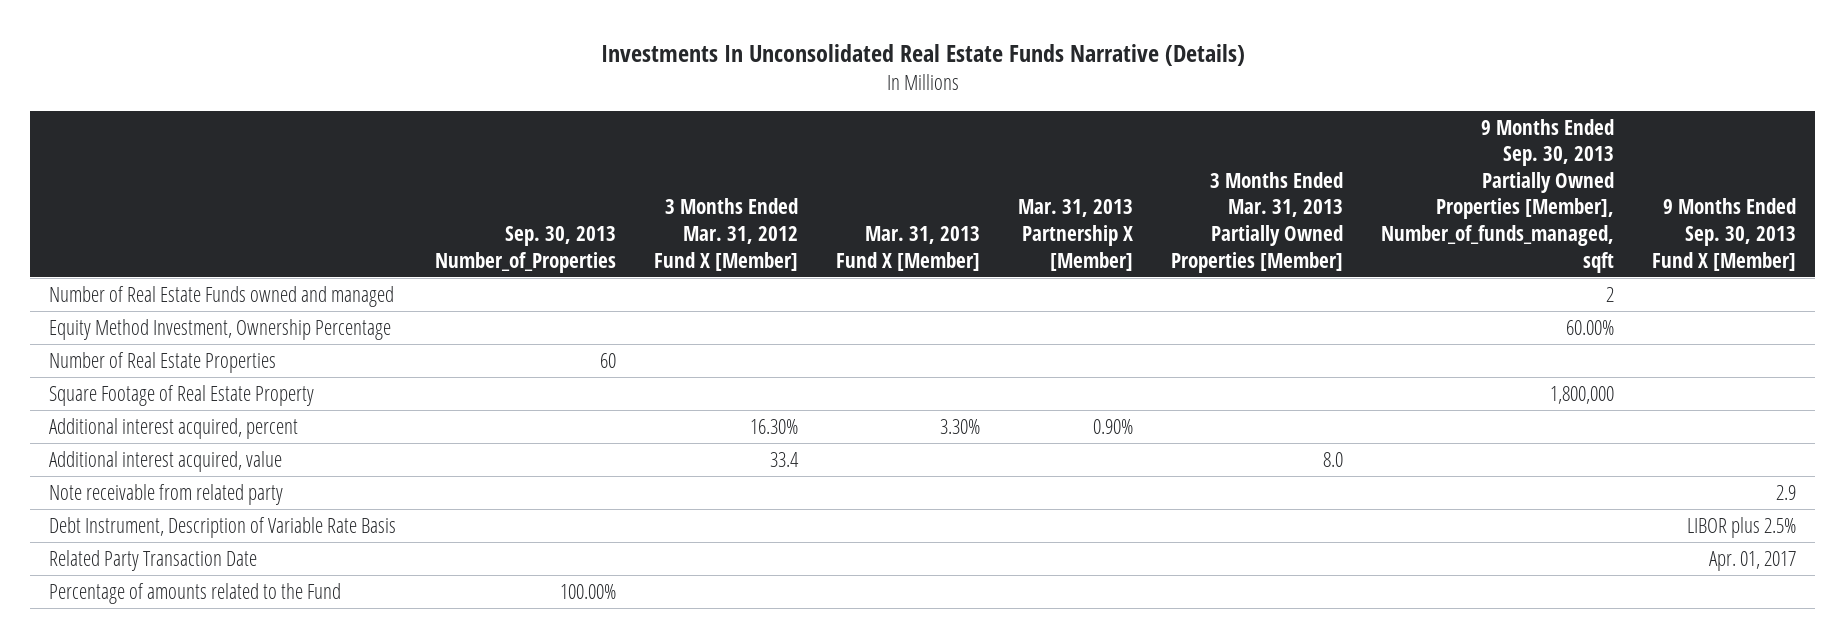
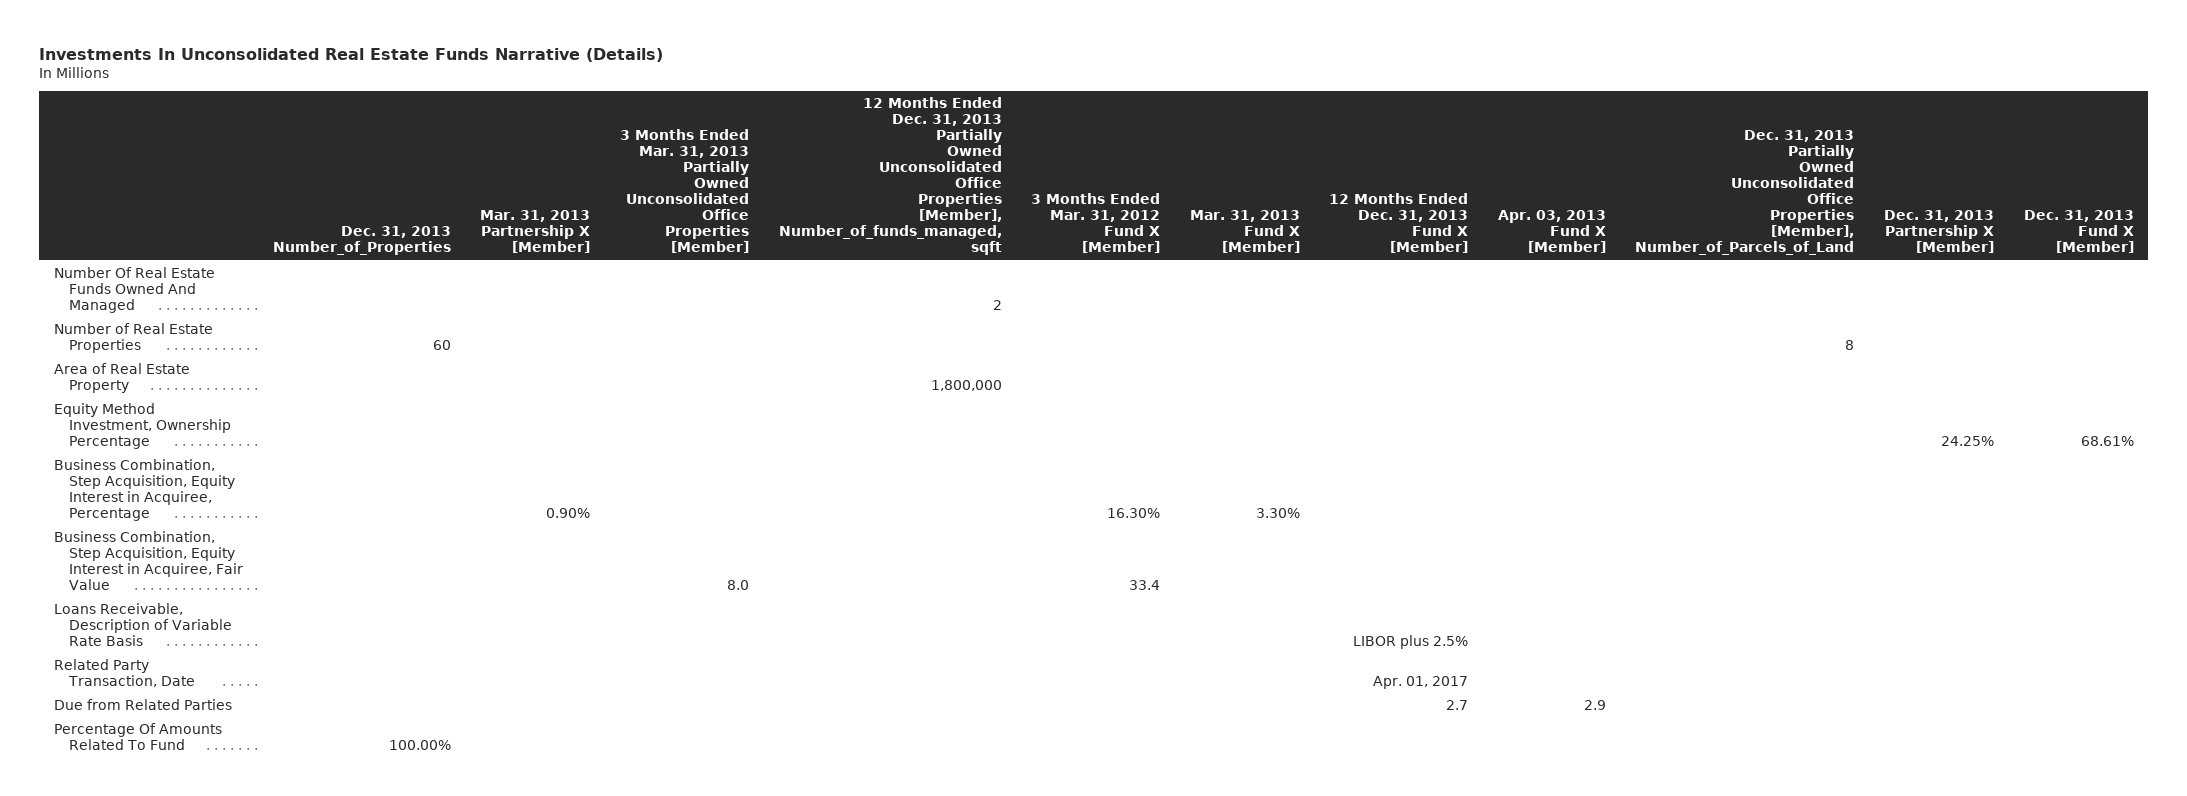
- | Sep. 30, 2013 Number_of_Properties | 3 Months Ended Mar. 31, 2012 Fund X [Member] | Mar. 31, 2013 Fund X [Member] | Mar. 31, 2013 Partnership X [Member] | 3 Months Ended Mar. 31, 2013 Partially Owned Properties [Member] | 9 Months Ended Sep. 30, 2013 Partially Owned Properties [Member], Number_of_funds_managed, sqft | 9 Months Ended Sep. 30, 2013 Fund X [Member]
+ | Dec. 31, 2013 Number_of_Properties | Mar. 31, 2013 Partnership X [Member] | 3 Months Ended Mar. 31, 2013 Partially Owned Unconsolidated Office Properties [Member] | 12 Months Ended Dec. 31, 2013 Partially Owned Unconsolidated Office Properties [Member], Number_of_funds_managed, sqft | 3 Months Ended Mar. 31, 2012 Fund X [Member] | Mar. 31, 2013 Fund X [Member] | 12 Months Ended Dec. 31, 2013 Fund X [Member] | Apr. 03, 2013 Fund X [Member] | Dec. 31, 2013 Partially Owned Unconsolidated Office Properties [Member], Number_of_Parcels_of_Land | Dec. 31, 2013 Partnership X [Member] | Dec. 31, 2013 Fund X [Member]
- Number of Real Estate Funds owned and managed | | | | | | 2 |
+ Number Of Real Estate Funds Owned And Managed | | | | 2 | | | | | | |
- Square Footage of Real Estate Property | | | | | | 1,800,000 |
- Additional interest acquired, percent | | 16.30% | 3.30% | 0.90% | | |
- Additional interest acquired, value | | 33.4 | | | 8.0 | |
- Note receivable from related party | | | | | | | 2.9
- Debt Instrument, Description of Variable Rate Basis | | | | | | | LIBOR plus 2.5%
- Related Party Transaction Date | | | | | | | Apr. 01, 2017
- Percentage of amounts related to the Fund | 100.00% | | | | | |
+ Area of Real Estate Property | | | | 1,800,000 | | | | | | |
moved down: Equity Method Investment, Ownership Percentage | | | | | | | | | | 24.25% | 68.61%
+ Business Combination, Step Acquisition, Equity Interest in Acquiree, Percentage | | 0.90% | | | 16.30% | 3.30% | | | | |
+ Business Combination, Step Acquisition, Equity Interest in Acquiree, Fair Value | | | 8.0 | | 33.4 | | | | | |
+ Loans Receivable, Description of Variable Rate Basis | | | | | | | LIBOR plus 2.5% | | | |
+ Related Party Transaction, Date | | | | | | | Apr. 01, 2017 | | | |
+ Due from Related Parties | | | | | | | 2.7 | 2.9 | | |
+ Percentage Of Amounts Related To Fund | 100.00% | | | | | | | | | |

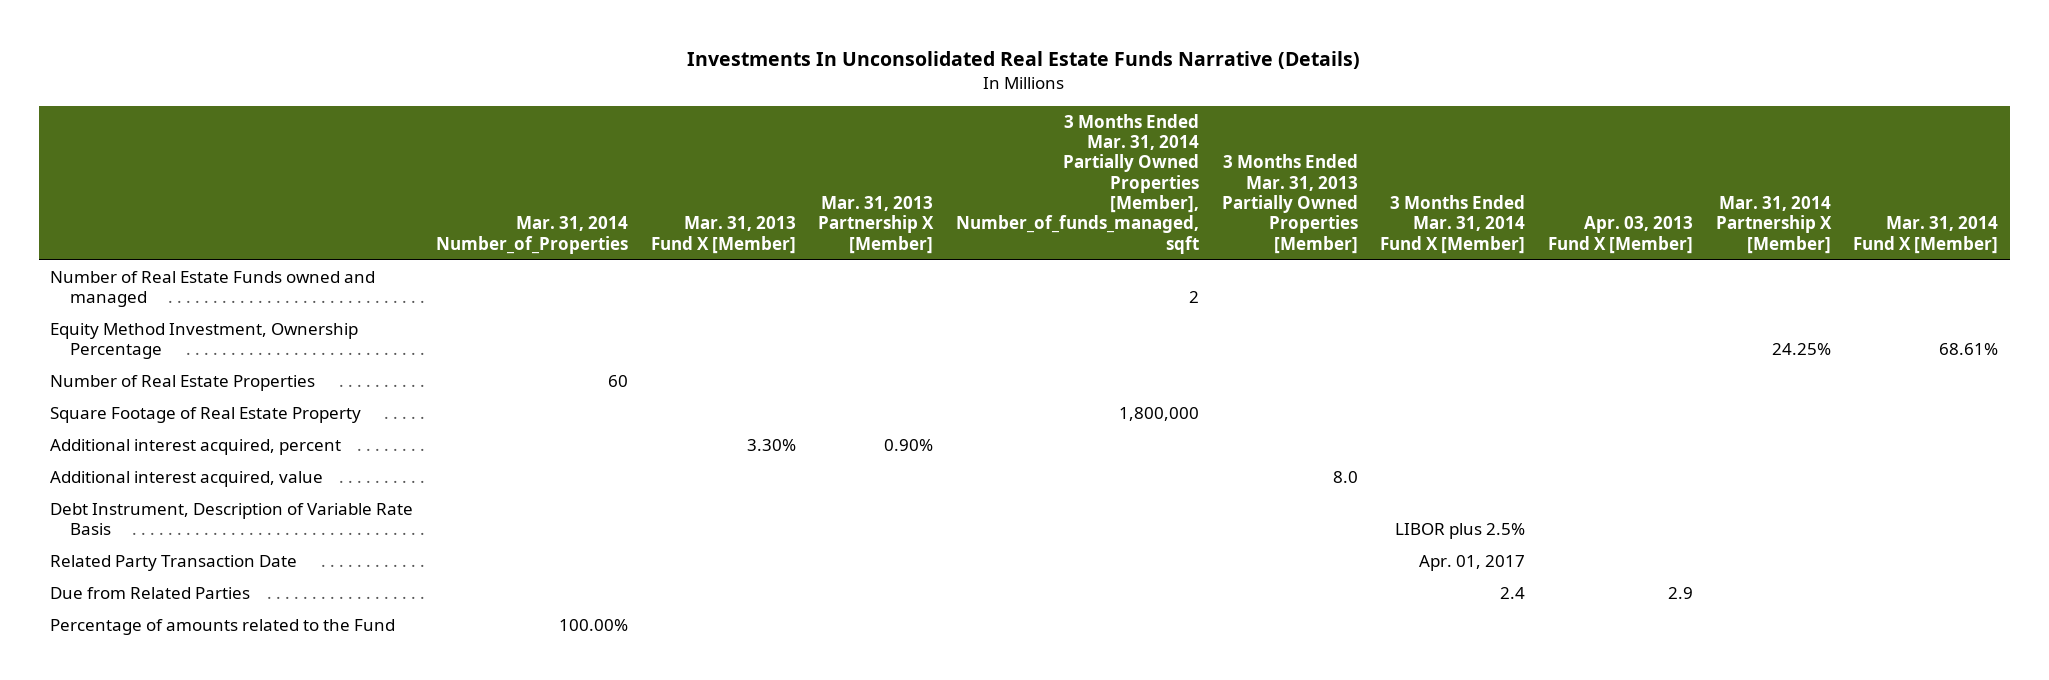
- | Dec. 31, 2013 Number_of_Properties | Mar. 31, 2013 Partnership X [Member] | 3 Months Ended Mar. 31, 2013 Partially Owned Unconsolidated Office Properties [Member] | 12 Months Ended Dec. 31, 2013 Partially Owned Unconsolidated Office Properties [Member], Number_of_funds_managed, sqft | 3 Months Ended Mar. 31, 2012 Fund X [Member] | Mar. 31, 2013 Fund X [Member] | 12 Months Ended Dec. 31, 2013 Fund X [Member] | Apr. 03, 2013 Fund X [Member] | Dec. 31, 2013 Partially Owned Unconsolidated Office Properties [Member], Number_of_Parcels_of_Land | Dec. 31, 2013 Partnership X [Member] | Dec. 31, 2013 Fund X [Member]
+ | Mar. 31, 2014 Number_of_Properties | Mar. 31, 2013 Fund X [Member] | Mar. 31, 2013 Partnership X [Member] | 3 Months Ended Mar. 31, 2014 Partially Owned Properties [Member], Number_of_funds_managed, sqft | 3 Months Ended Mar. 31, 2013 Partially Owned Properties [Member] | 3 Months Ended Mar. 31, 2014 Fund X [Member] | Apr. 03, 2013 Fund X [Member] | Mar. 31, 2014 Partnership X [Member] | Mar. 31, 2014 Fund X [Member]
- Number Of Real Estate Funds Owned And Managed | | | | 2 | | | | | | |
- Area of Real Estate Property | | | | 1,800,000 | | | | | | |
+ Number of Real Estate Funds owned and managed | | | | 2 | | | | |
- Business Combination, Step Acquisition, Equity Interest in Acquiree, Percentage | | 0.90% | | | 16.30% | 3.30% | | | | |
- Business Combination, Step Acquisition, Equity Interest in Acquiree, Fair Value | | | 8.0 | | 33.4 | | | | | |
- Loans Receivable, Description of Variable Rate Basis | | | | | | | LIBOR plus 2.5% | | | |
- Related Party Transaction, Date | | | | | | | Apr. 01, 2017 | | | |
moved down: Number of Real Estate Properties | 60 | | | | | | | |
+ Square Footage of Real Estate Property | | | | 1,800,000 | | | | |
+ Additional interest acquired, percent | | 3.30% | 0.90% | | | | | |
+ Additional interest acquired, value | | | | | 8.0 | | | |
+ Debt Instrument, Description of Variable Rate Basis | | | | | | LIBOR plus 2.5% | | |
+ Related Party Transaction Date | | | | | | Apr. 01, 2017 | | |
- Percentage Of Amounts Related To Fund | 100.00% | | | | | | | | | |
+ Percentage of amounts related to the Fund | 100.00% | | | | | | | |

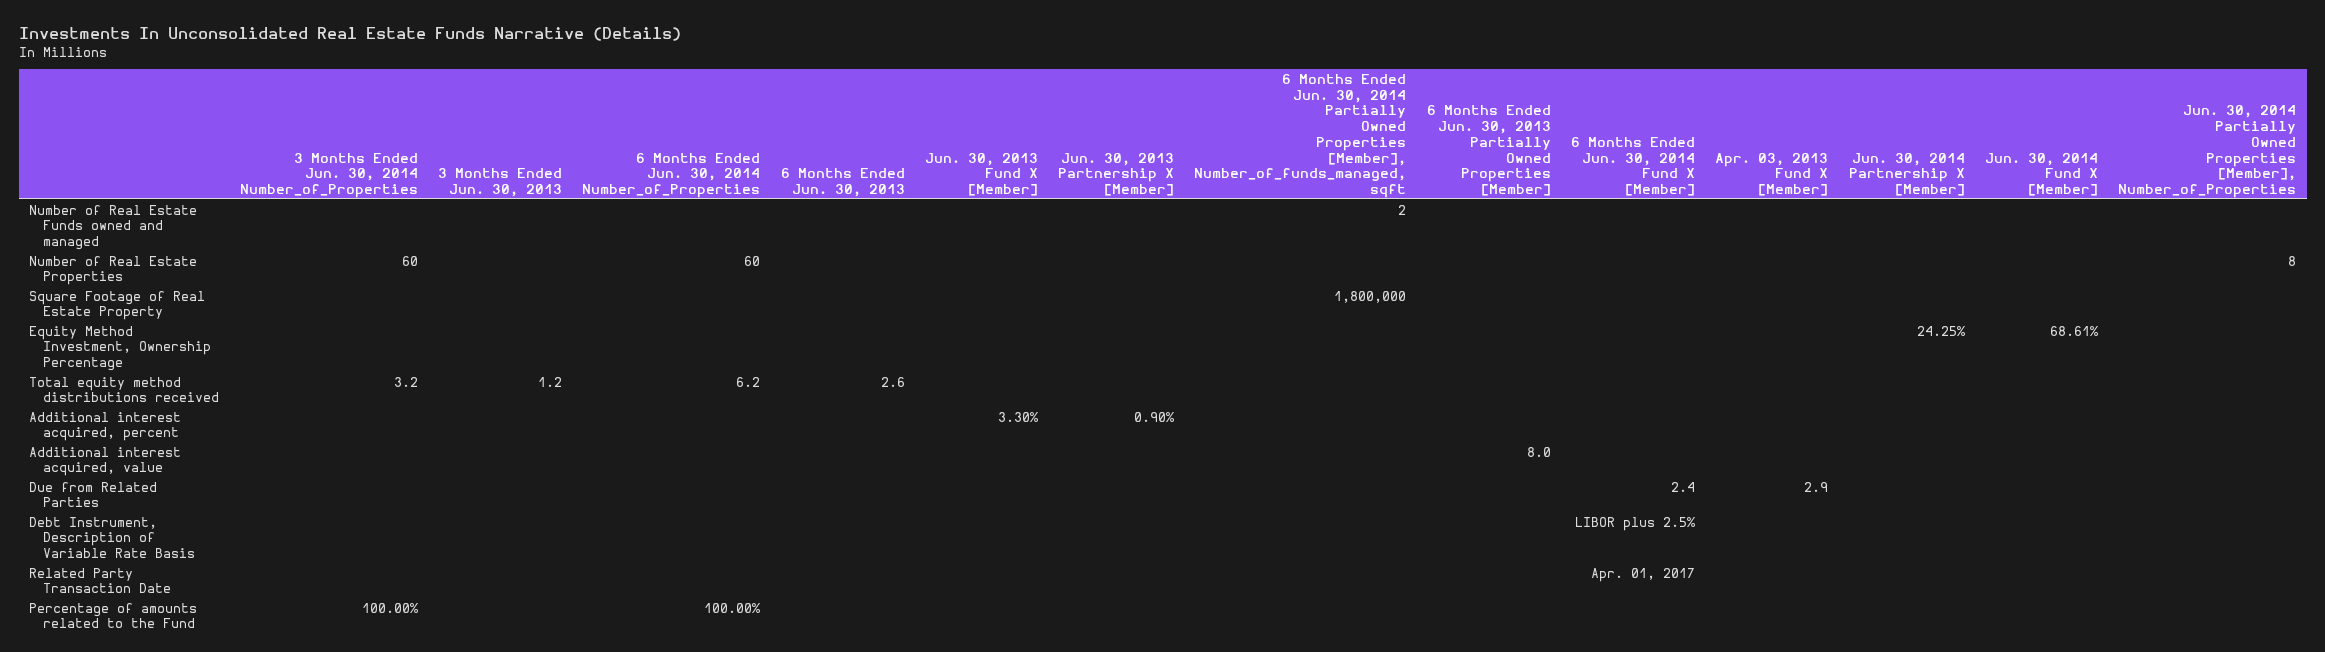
- | Mar. 31, 2014 Number_of_Properties | Mar. 31, 2013 Fund X [Member] | Mar. 31, 2013 Partnership X [Member] | 3 Months Ended Mar. 31, 2014 Partially Owned Properties [Member], Number_of_funds_managed, sqft | 3 Months Ended Mar. 31, 2013 Partially Owned Properties [Member] | 3 Months Ended Mar. 31, 2014 Fund X [Member] | Apr. 03, 2013 Fund X [Member] | Mar. 31, 2014 Partnership X [Member] | Mar. 31, 2014 Fund X [Member]
+ | 3 Months Ended Jun. 30, 2014 Number_of_Properties | 3 Months Ended Jun. 30, 2013 | 6 Months Ended Jun. 30, 2014 Number_of_Properties | 6 Months Ended Jun. 30, 2013 | Jun. 30, 2013 Fund X [Member] | Jun. 30, 2013 Partnership X [Member] | 6 Months Ended Jun. 30, 2014 Partially Owned Properties [Member], Number_of_funds_managed, sqft | 6 Months Ended Jun. 30, 2013 Partially Owned Properties [Member] | 6 Months Ended Jun. 30, 2014 Fund X [Member] | Apr. 03, 2013 Fund X [Member] | Jun. 30, 2014 Partnership X [Member] | Jun. 30, 2014 Fund X [Member] | Jun. 30, 2014 Partially Owned Properties [Member], Number_of_Properties
moved down: Equity Method Investment, Ownership Percentage | | | | | | | | | | | 24.25% | 68.61% |
+ Total equity method distributions received | 3.2 | 1.2 | 6.2 | 2.6 | | | | | | | | |
moved up: Due from Related Parties | | | | | | | | | 2.4 | 2.9 | | |

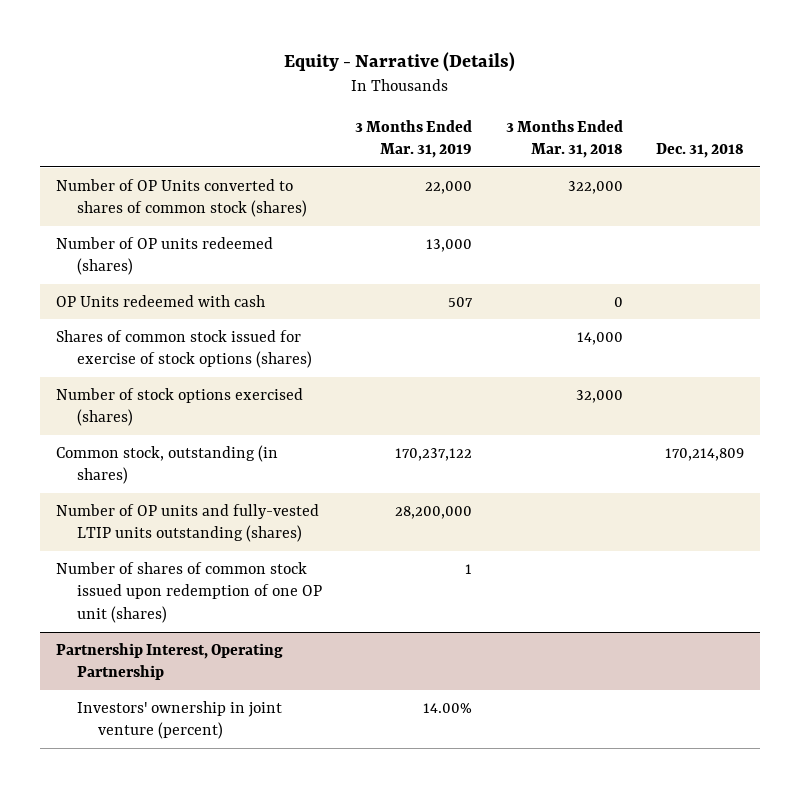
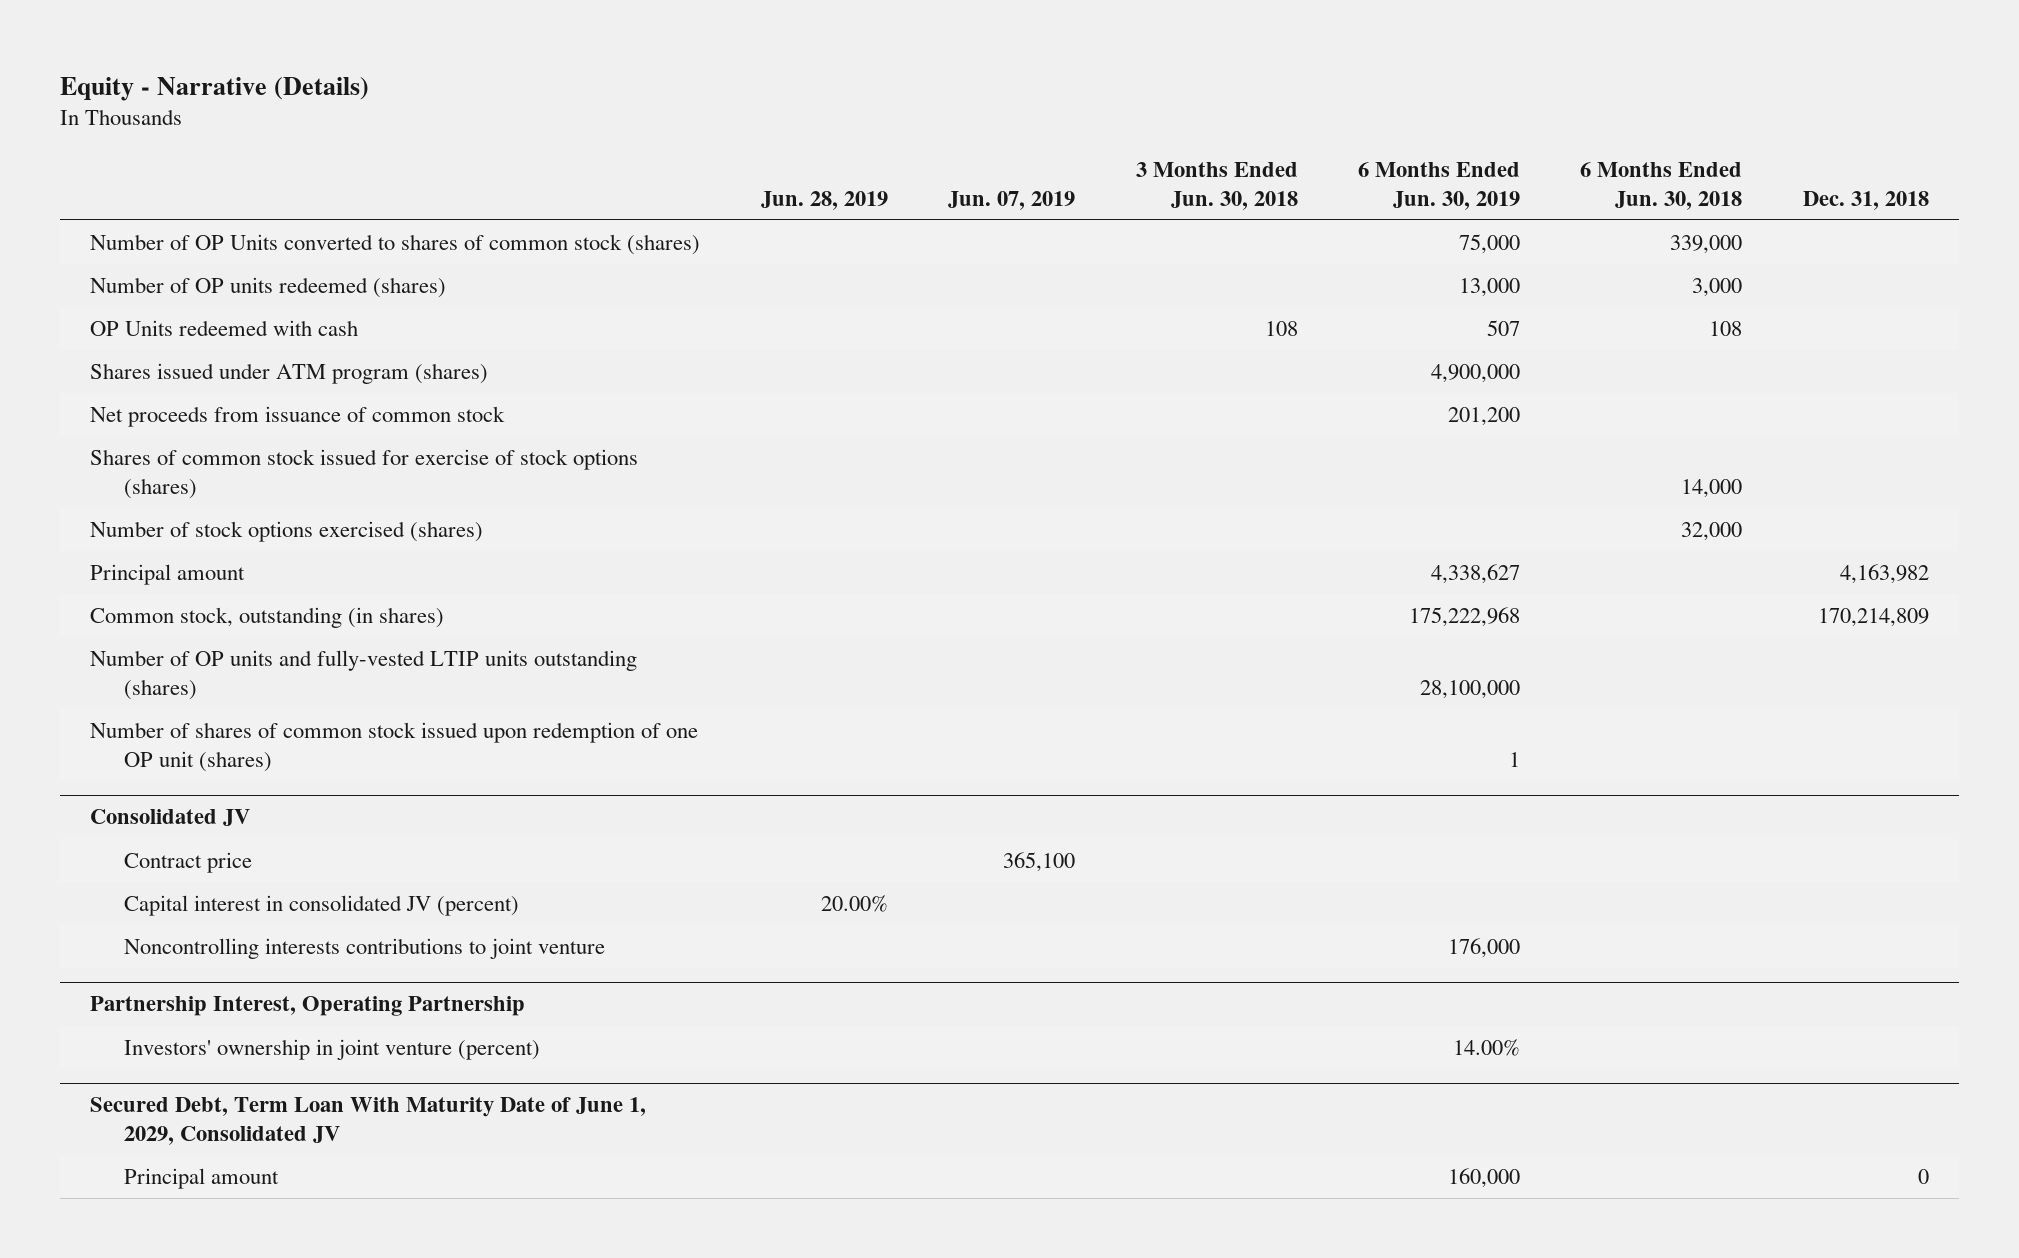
- | 3 Months Ended Mar. 31, 2019 | 3 Months Ended Mar. 31, 2018 | Dec. 31, 2018
+ | Jun. 28, 2019 | Jun. 07, 2019 | 3 Months Ended Jun. 30, 2018 | 6 Months Ended Jun. 30, 2019 | 6 Months Ended Jun. 30, 2018 | Dec. 31, 2018
+ Shares issued under ATM program (shares) | | | | 4,900,000 | |
+ Net proceeds from issuance of common stock | | | | 201,200 | |
+ Principal amount | | | | 4,338,627 | | 4,163,982
+ Consolidated JV
+ Contract price | | 365,100 | | | |
+ Capital interest in consolidated JV (percent) | 20.00% | | | | |
+ Noncontrolling interests contributions to joint venture | | | | 176,000 | |
+ Secured Debt, Term Loan With Maturity Date of June 1, 2029, Consolidated JV
+ Principal amount | | | | 160,000 | | 0

